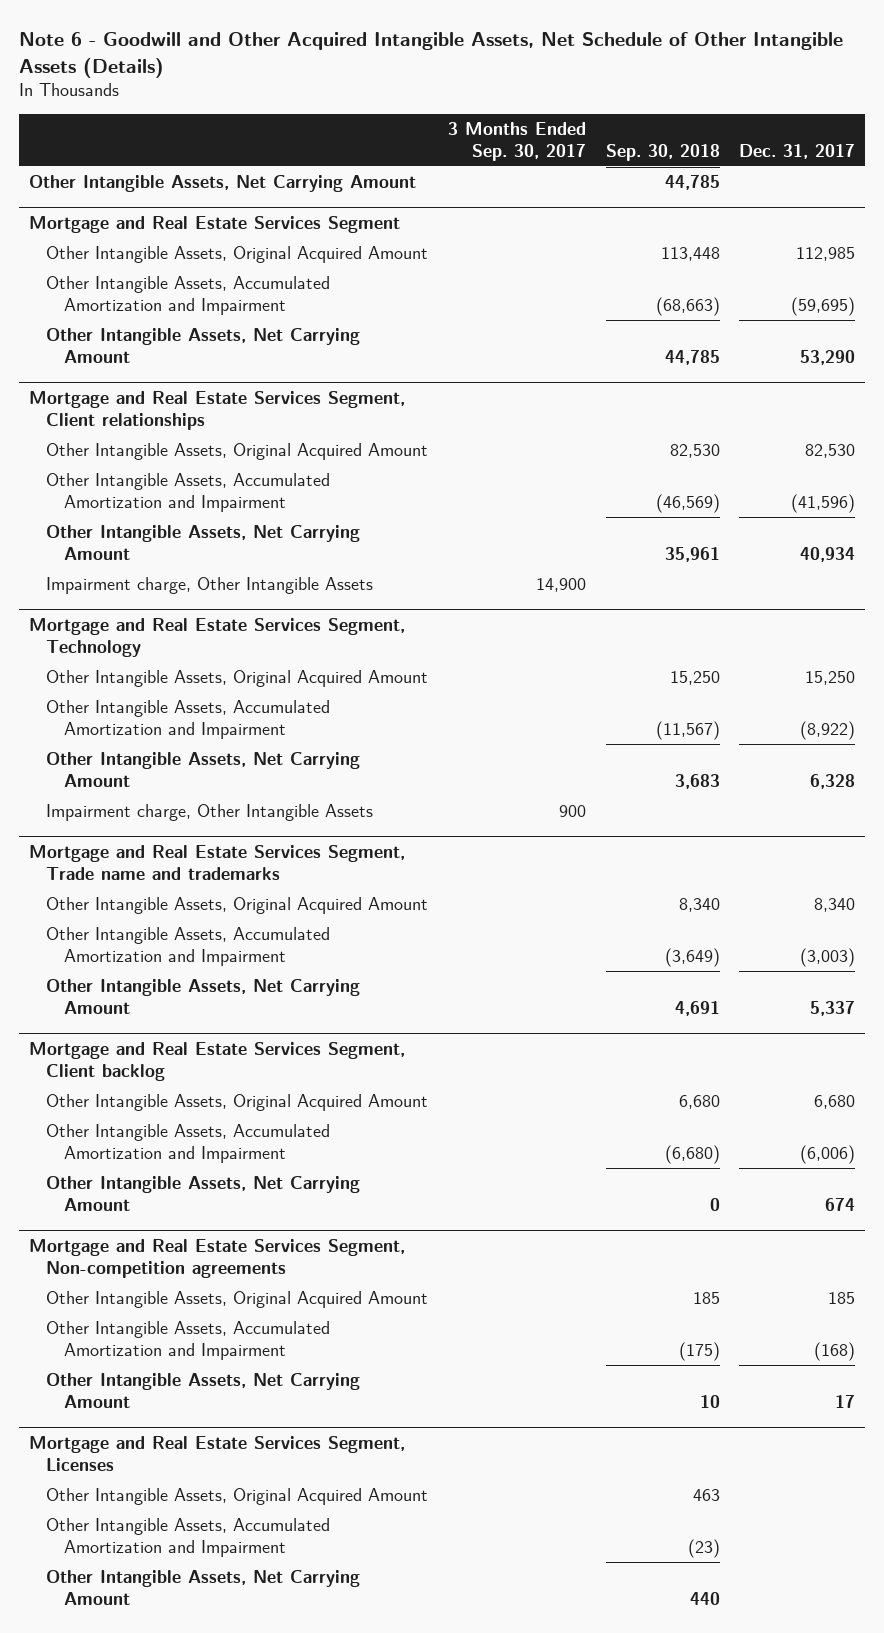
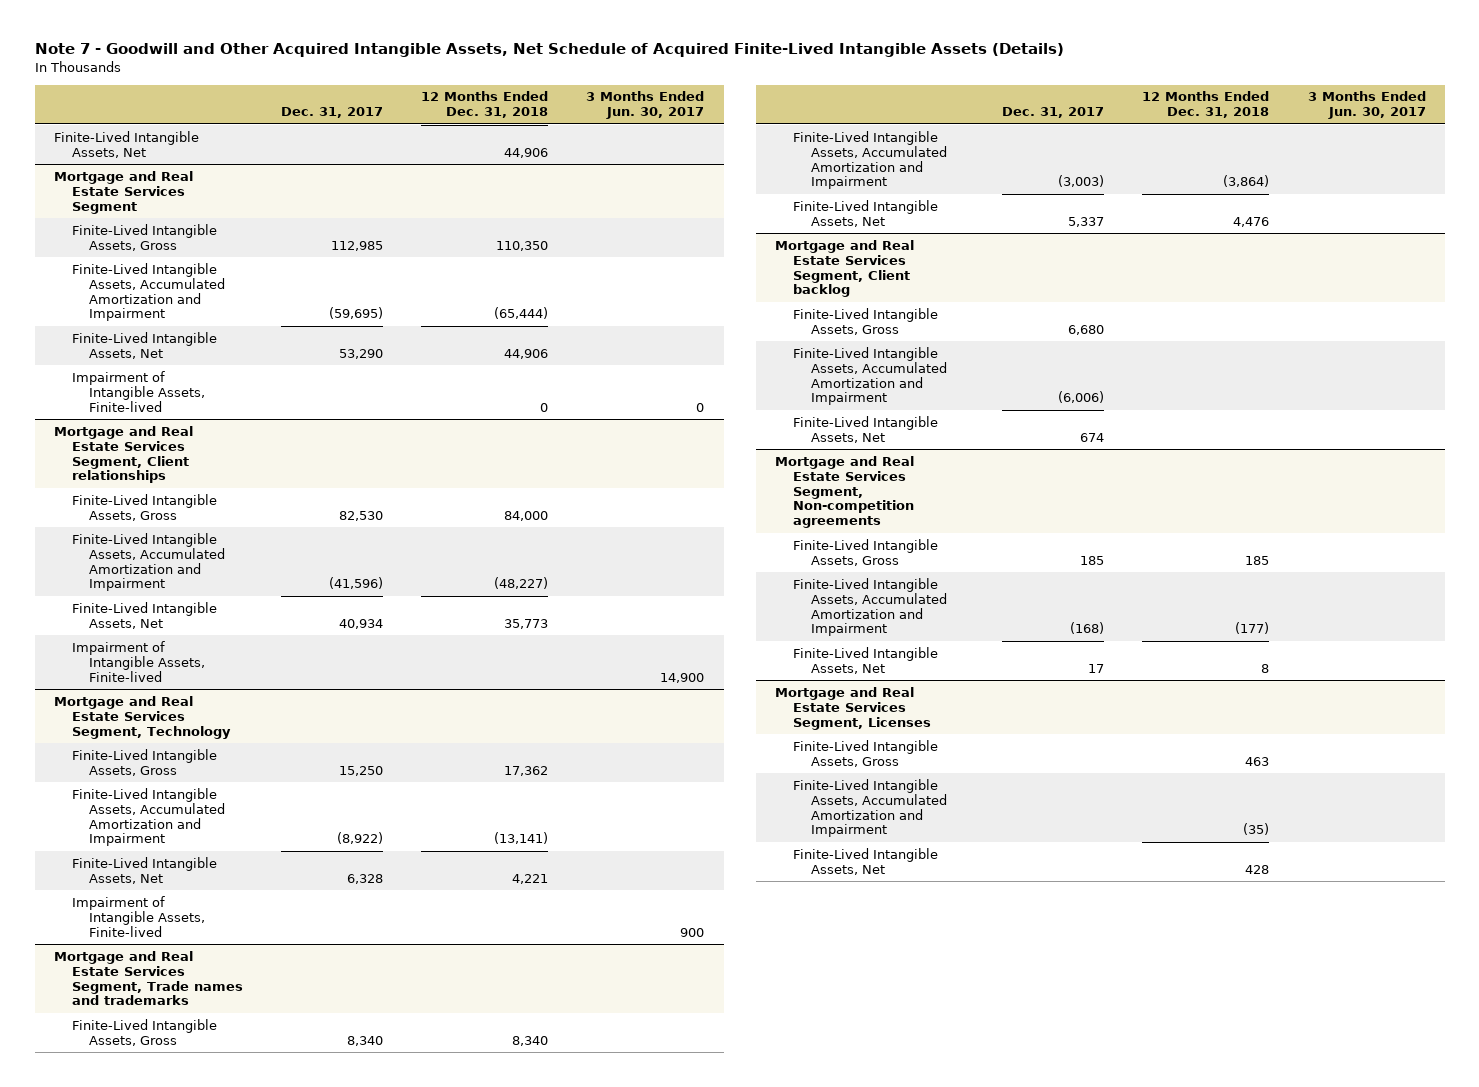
- Note 6 - Goodwill and Other Acquired Intangible Assets, Net Schedule of Other Intangible Assets (Details)
+ Note 7 - Goodwill and Other Acquired Intangible Assets, Net Schedule of Acquired Finite-Lived Intangible Assets (Details)
- | 3 Months Ended Sep. 30, 2017 | Sep. 30, 2018 | Dec. 31, 2017
+ | Dec. 31, 2017 | 12 Months Ended Dec. 31, 2018 | 3 Months Ended Jun. 30, 2017
- Other Intangible Assets, Net Carrying Amount | | 44,785 |
+ Finite-Lived Intangible Assets, Net | | 44,906 |
@ Mortgage and Real Estate Services Segment
- Other Intangible Assets, Original Acquired Amount | | 113,448 | 112,985
- Other Intangible Assets, Accumulated Amortization and Impairment | | (68,663) | (59,695)
- Other Intangible Assets, Net Carrying Amount | | 44,785 | 53,290
+ Finite-Lived Intangible Assets, Gross | 112,985 | 110,350 |
+ Finite-Lived Intangible Assets, Accumulated Amortization and Impairment | (59,695) | (65,444) |
+ Finite-Lived Intangible Assets, Net | 53,290 | 44,906 |
+ Impairment of Intangible Assets, Finite-lived | | 0 | 0
@ Mortgage and Real Estate Services Segment, Client relationships
- Other Intangible Assets, Original Acquired Amount | | 82,530 | 82,530
- Other Intangible Assets, Accumulated Amortization and Impairment | | (46,569) | (41,596)
- Other Intangible Assets, Net Carrying Amount | | 35,961 | 40,934
- Impairment charge, Other Intangible Assets | 14,900 | |
+ Finite-Lived Intangible Assets, Gross | 82,530 | 84,000 |
+ Finite-Lived Intangible Assets, Accumulated Amortization and Impairment | (41,596) | (48,227) |
+ Finite-Lived Intangible Assets, Net | 40,934 | 35,773 |
+ Impairment of Intangible Assets, Finite-lived | | | 14,900
@ Mortgage and Real Estate Services Segment, Technology
- Other Intangible Assets, Original Acquired Amount | | 15,250 | 15,250
- Other Intangible Assets, Accumulated Amortization and Impairment | | (11,567) | (8,922)
- Other Intangible Assets, Net Carrying Amount | | 3,683 | 6,328
- Impairment charge, Other Intangible Assets | 900 | |
- Mortgage and Real Estate Services Segment, Trade name and trademarks
- Other Intangible Assets, Original Acquired Amount | | 8,340 | 8,340
- Other Intangible Assets, Accumulated Amortization and Impairment | | (3,649) | (3,003)
- Other Intangible Assets, Net Carrying Amount | | 4,691 | 5,337
@ Mortgage and Real Estate Services Segment, Technology
+ Finite-Lived Intangible Assets, Gross | 15,250 | 17,362 |
+ Finite-Lived Intangible Assets, Accumulated Amortization and Impairment | (8,922) | (13,141) |
+ Finite-Lived Intangible Assets, Net | 6,328 | 4,221 |
+ Impairment of Intangible Assets, Finite-lived | | | 900
+ Mortgage and Real Estate Services Segment, Trade names and trademarks
+ Finite-Lived Intangible Assets, Gross | 8,340 | 8,340 |
+ Finite-Lived Intangible Assets, Accumulated Amortization and Impairment | (3,003) | (3,864) |
+ Finite-Lived Intangible Assets, Net | 5,337 | 4,476 |
@ Mortgage and Real Estate Services Segment, Client backlog
- Other Intangible Assets, Original Acquired Amount | | 6,680 | 6,680
- Other Intangible Assets, Accumulated Amortization and Impairment | | (6,680) | (6,006)
- Other Intangible Assets, Net Carrying Amount | | 0 | 674
+ Finite-Lived Intangible Assets, Gross | 6,680 | |
+ Finite-Lived Intangible Assets, Accumulated Amortization and Impairment | (6,006) | |
+ Finite-Lived Intangible Assets, Net | 674 | |
@ Mortgage and Real Estate Services Segment, Non-competition agreements
- Other Intangible Assets, Original Acquired Amount | | 185 | 185
- Other Intangible Assets, Accumulated Amortization and Impairment | | (175) | (168)
- Other Intangible Assets, Net Carrying Amount | | 10 | 17
+ Finite-Lived Intangible Assets, Gross | 185 | 185 |
+ Finite-Lived Intangible Assets, Accumulated Amortization and Impairment | (168) | (177) |
+ Finite-Lived Intangible Assets, Net | 17 | 8 |
@ Mortgage and Real Estate Services Segment, Licenses
- Other Intangible Assets, Original Acquired Amount | | 463 |
- Other Intangible Assets, Accumulated Amortization and Impairment | | (23) |
- Other Intangible Assets, Net Carrying Amount | | 440 |
+ Finite-Lived Intangible Assets, Gross | | 463 |
+ Finite-Lived Intangible Assets, Accumulated Amortization and Impairment | | (35) |
+ Finite-Lived Intangible Assets, Net | | 428 |

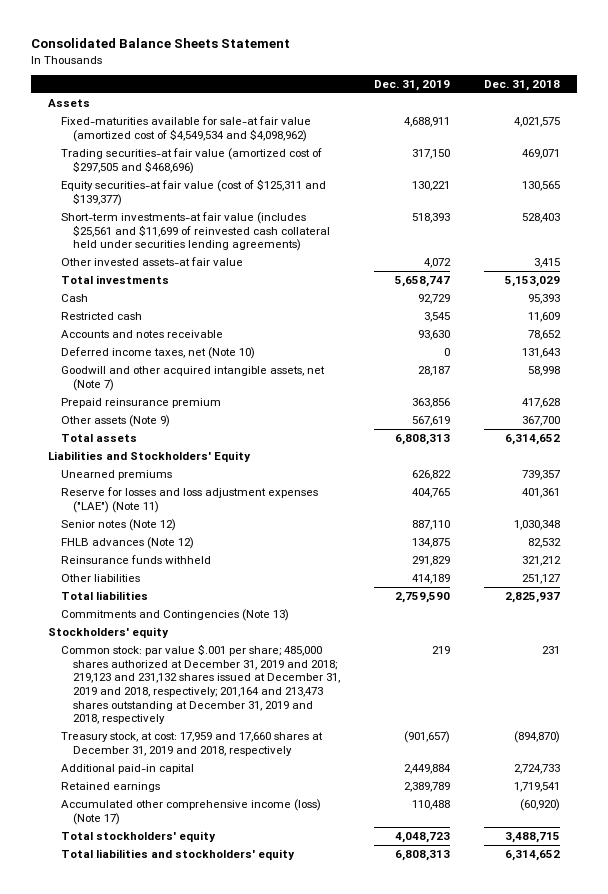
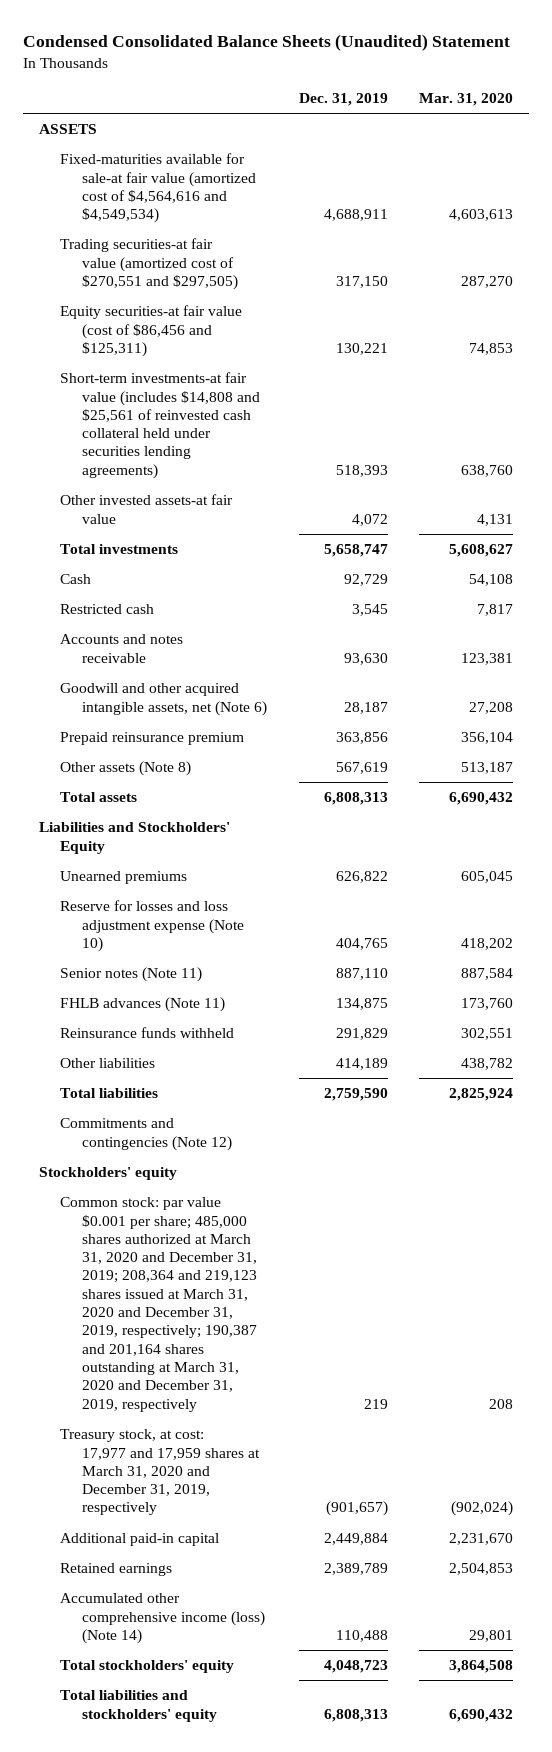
- Consolidated Balance Sheets Statement
+ Condensed Consolidated Balance Sheets (Unaudited) Statement
- | Dec. 31, 2019 | Dec. 31, 2018
+ | Dec. 31, 2019 | Mar. 31, 2020
- Assets
- Fixed-maturities available for sale-at fair value (amortized cost of $4,549,534 and $4,098,962) | 4,688,911 | 4,021,575
- Trading securities-at fair value (amortized cost of $297,505 and $468,696) | 317,150 | 469,071
- Equity securities-at fair value (cost of $125,311 and $139,377) | 130,221 | 130,565
- Short-term investments-at fair value (includes $25,561 and $11,699 of reinvested cash collateral held under securities lending agreements) | 518,393 | 528,403
+ ASSETS
+ Fixed-maturities available for sale-at fair value (amortized cost of $4,564,616 and $4,549,534) | 4,688,911 | 4,603,613
+ Trading securities-at fair value (amortized cost of $270,551 and $297,505) | 317,150 | 287,270
+ Equity securities-at fair value (cost of $86,456 and $125,311) | 130,221 | 74,853
+ Short-term investments-at fair value (includes $14,808 and $25,561 of reinvested cash collateral held under securities lending agreements) | 518,393 | 638,760
- Deferred income taxes, net (Note 10) | 0 | 131,643
- Goodwill and other acquired intangible assets, net (Note 7) | 28,187 | 58,998
+ Goodwill and other acquired intangible assets, net (Note 6) | 28,187 | 27,208
- Other assets (Note 9) | 567,619 | 367,700
+ Other assets (Note 8) | 567,619 | 513,187
- Reserve for losses and loss adjustment expenses ("LAE") (Note 11) | 404,765 | 401,361
- Senior notes (Note 12) | 887,110 | 1,030,348
- FHLB advances (Note 12) | 134,875 | 82,532
+ Reserve for losses and loss adjustment expense (Note 10) | 404,765 | 418,202
+ Senior notes (Note 11) | 887,110 | 887,584
+ FHLB advances (Note 11) | 134,875 | 173,760
- Commitments and Contingencies (Note 13)
+ Commitments and contingencies (Note 12)
- Common stock: par value $.001 per share; 485,000 shares authorized at December 31, 2019 and 2018; 219,123 and 231,132 shares issued at December 31, 2019 and 2018, respectively; 201,164 and 213,473 shares outstanding at December 31, 2019 and 2018, respectively | 219 | 231
- Treasury stock, at cost: 17,959 and 17,660 shares at December 31, 2019 and 2018, respectively | (901,657) | (894,870)
+ Common stock: par value $0.001 per share; 485,000 shares authorized at March 31, 2020 and December 31, 2019; 208,364 and 219,123 shares issued at March 31, 2020 and December 31, 2019, respectively; 190,387 and 201,164 shares outstanding at March 31, 2020 and December 31, 2019, respectively | 219 | 208
+ Treasury stock, at cost: 17,977 and 17,959 shares at March 31, 2020 and December 31, 2019, respectively | (901,657) | (902,024)
- Accumulated other comprehensive income (loss) (Note 17) | 110,488 | (60,920)
+ Accumulated other comprehensive income (loss) (Note 14) | 110,488 | 29,801

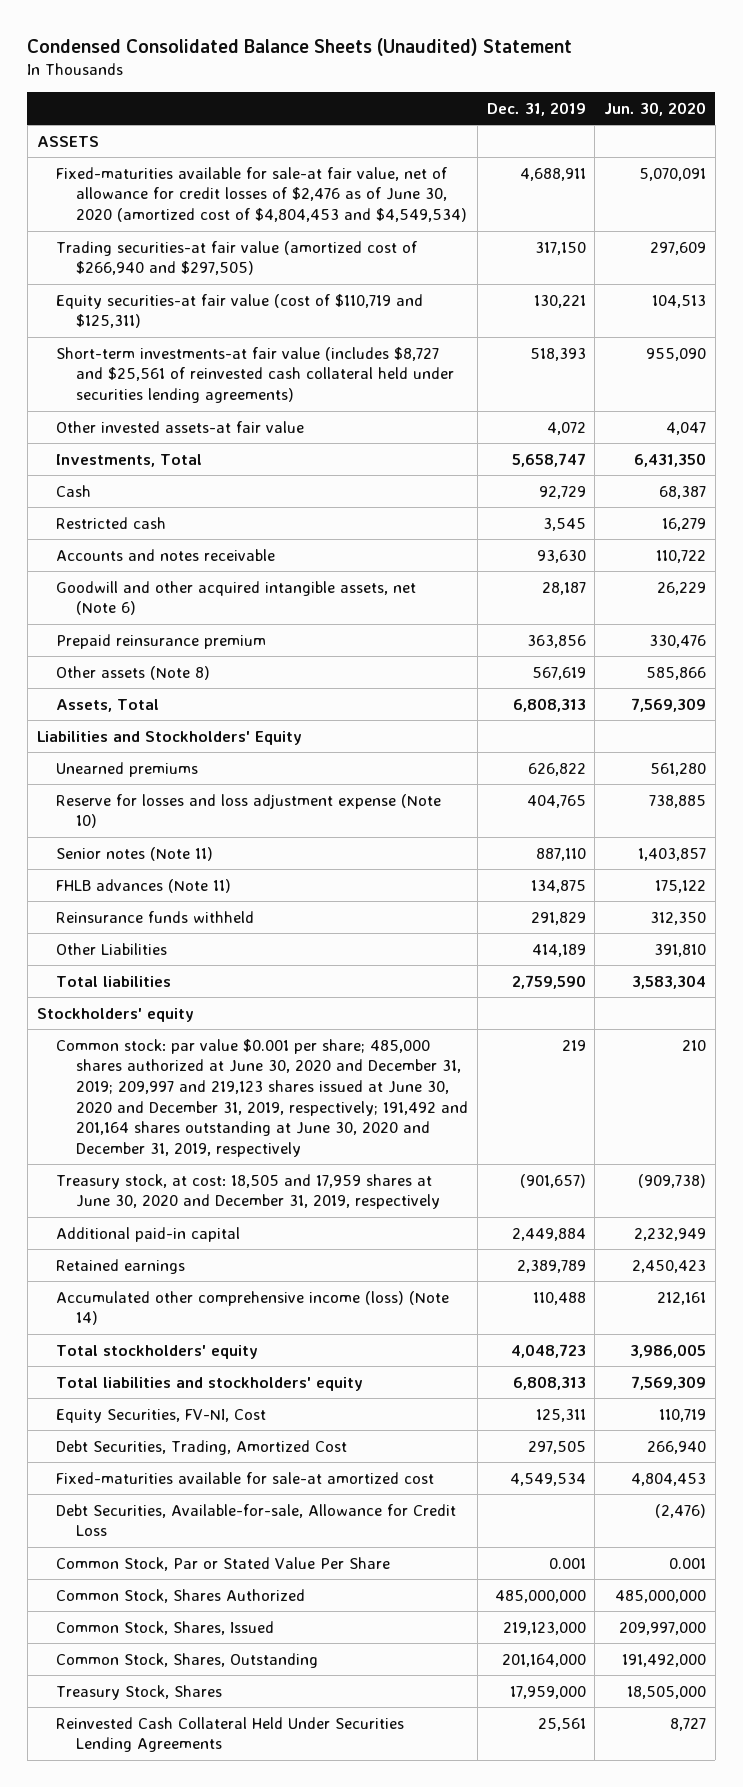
- | Dec. 31, 2019 | Mar. 31, 2020
+ | Dec. 31, 2019 | Jun. 30, 2020
- Fixed-maturities available for sale-at fair value (amortized cost of $4,564,616 and $4,549,534) | 4,688,911 | 4,603,613
- Trading securities-at fair value (amortized cost of $270,551 and $297,505) | 317,150 | 287,270
- Equity securities-at fair value (cost of $86,456 and $125,311) | 130,221 | 74,853
- Short-term investments-at fair value (includes $14,808 and $25,561 of reinvested cash collateral held under securities lending agreements) | 518,393 | 638,760
+ Fixed-maturities available for sale-at fair value, net of allowance for credit losses of $2,476 as of June 30, 2020 (amortized cost of $4,804,453 and $4,549,534) | 4,688,911 | 5,070,091
+ Trading securities-at fair value (amortized cost of $266,940 and $297,505) | 317,150 | 297,609
+ Equity securities-at fair value (cost of $110,719 and $125,311) | 130,221 | 104,513
+ Short-term investments-at fair value (includes $8,727 and $25,561 of reinvested cash collateral held under securities lending agreements) | 518,393 | 955,090
- Total investments | 5,658,747 | 5,608,627
+ Investments, Total | 5,658,747 | 6,431,350
- Total assets | 6,808,313 | 6,690,432
+ Assets, Total | 6,808,313 | 7,569,309
- Other liabilities | 414,189 | 438,782
+ Other Liabilities | 414,189 | 391,810
- Commitments and contingencies (Note 12)
- Common stock: par value $0.001 per share; 485,000 shares authorized at March 31, 2020 and December 31, 2019; 208,364 and 219,123 shares issued at March 31, 2020 and December 31, 2019, respectively; 190,387 and 201,164 shares outstanding at March 31, 2020 and December 31, 2019, respectively | 219 | 208
- Treasury stock, at cost: 17,977 and 17,959 shares at March 31, 2020 and December 31, 2019, respectively | (901,657) | (902,024)
+ Common stock: par value $0.001 per share; 485,000 shares authorized at June 30, 2020 and December 31, 2019; 209,997 and 219,123 shares issued at June 30, 2020 and December 31, 2019, respectively; 191,492 and 201,164 shares outstanding at June 30, 2020 and December 31, 2019, respectively | 219 | 210
+ Treasury stock, at cost: 18,505 and 17,959 shares at June 30, 2020 and December 31, 2019, respectively | (901,657) | (909,738)
+ Equity Securities, FV-NI, Cost | 125,311 | 110,719
+ Debt Securities, Trading, Amortized Cost | 297,505 | 266,940
+ Fixed-maturities available for sale-at amortized cost | 4,549,534 | 4,804,453
+ Debt Securities, Available-for-sale, Allowance for Credit Loss | | (2,476)
+ Common Stock, Par or Stated Value Per Share | 0.001 | 0.001
+ Common Stock, Shares Authorized | 485,000,000 | 485,000,000
+ Common Stock, Shares, Issued | 219,123,000 | 209,997,000
+ Common Stock, Shares, Outstanding | 201,164,000 | 191,492,000
+ Treasury Stock, Shares | 17,959,000 | 18,505,000
+ Reinvested Cash Collateral Held Under Securities Lending Agreements | 25,561 | 8,727

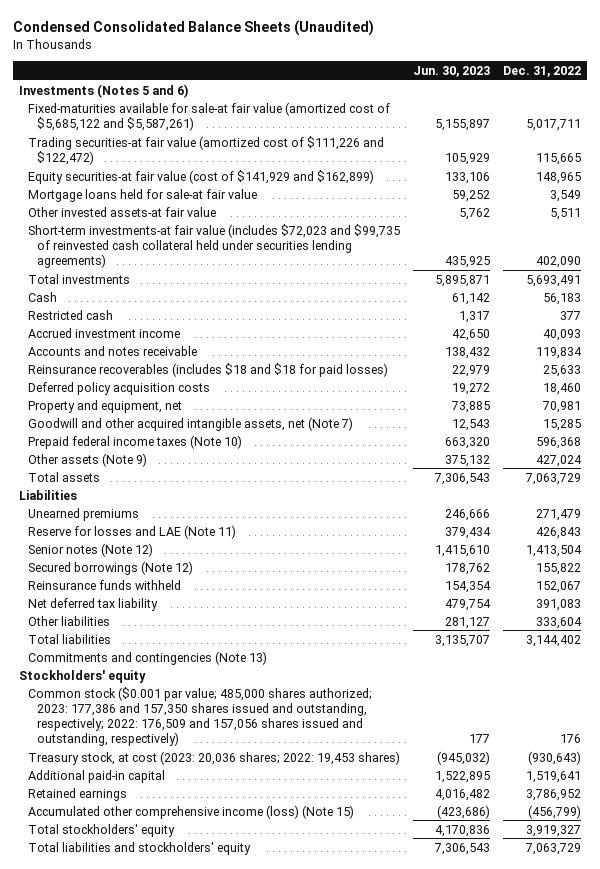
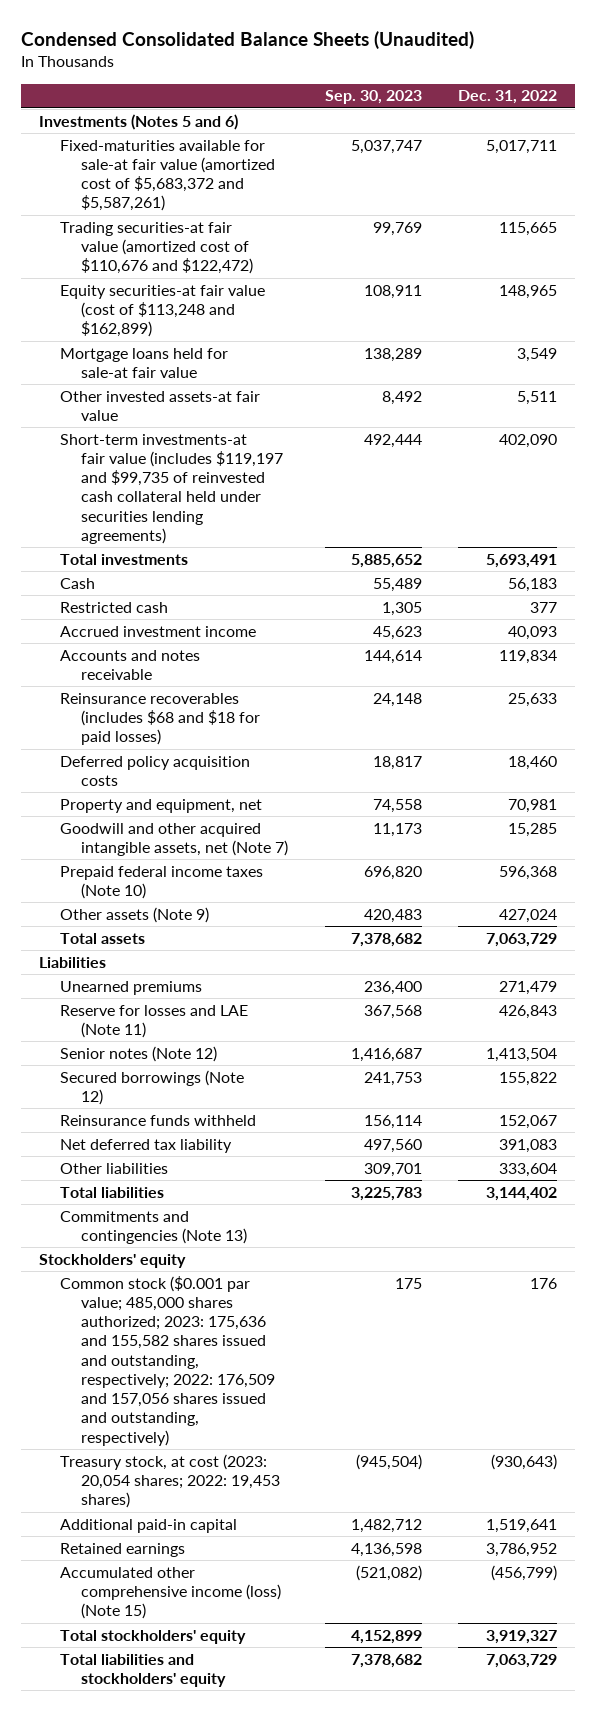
- | Jun. 30, 2023 | Dec. 31, 2022
+ | Sep. 30, 2023 | Dec. 31, 2022
- Fixed-maturities available for sale-at fair value (amortized cost of $5,685,122 and $5,587,261) | 5,155,897 | 5,017,711
- Trading securities-at fair value (amortized cost of $111,226 and $122,472) | 105,929 | 115,665
- Equity securities-at fair value (cost of $141,929 and $162,899) | 133,106 | 148,965
+ Fixed-maturities available for sale-at fair value (amortized cost of $5,683,372 and $5,587,261) | 5,037,747 | 5,017,711
+ Trading securities-at fair value (amortized cost of $110,676 and $122,472) | 99,769 | 115,665
+ Equity securities-at fair value (cost of $113,248 and $162,899) | 108,911 | 148,965
- Short-term investments-at fair value (includes $72,023 and $99,735 of reinvested cash collateral held under securities lending agreements) | 435,925 | 402,090
+ Short-term investments-at fair value (includes $119,197 and $99,735 of reinvested cash collateral held under securities lending agreements) | 492,444 | 402,090
- Reinsurance recoverables (includes $18 and $18 for paid losses) | 22,979 | 25,633
+ Reinsurance recoverables (includes $68 and $18 for paid losses) | 24,148 | 25,633
- Common stock ($0.001 par value; 485,000 shares authorized; 2023: 177,386 and 157,350 shares issued and outstanding, respectively; 2022: 176,509 and 157,056 shares issued and outstanding, respectively) | 177 | 176
- Treasury stock, at cost (2023: 20,036 shares; 2022: 19,453 shares) | (945,032) | (930,643)
+ Common stock ($0.001 par value; 485,000 shares authorized; 2023: 175,636 and 155,582 shares issued and outstanding, respectively; 2022: 176,509 and 157,056 shares issued and outstanding, respectively) | 175 | 176
+ Treasury stock, at cost (2023: 20,054 shares; 2022: 19,453 shares) | (945,504) | (930,643)

